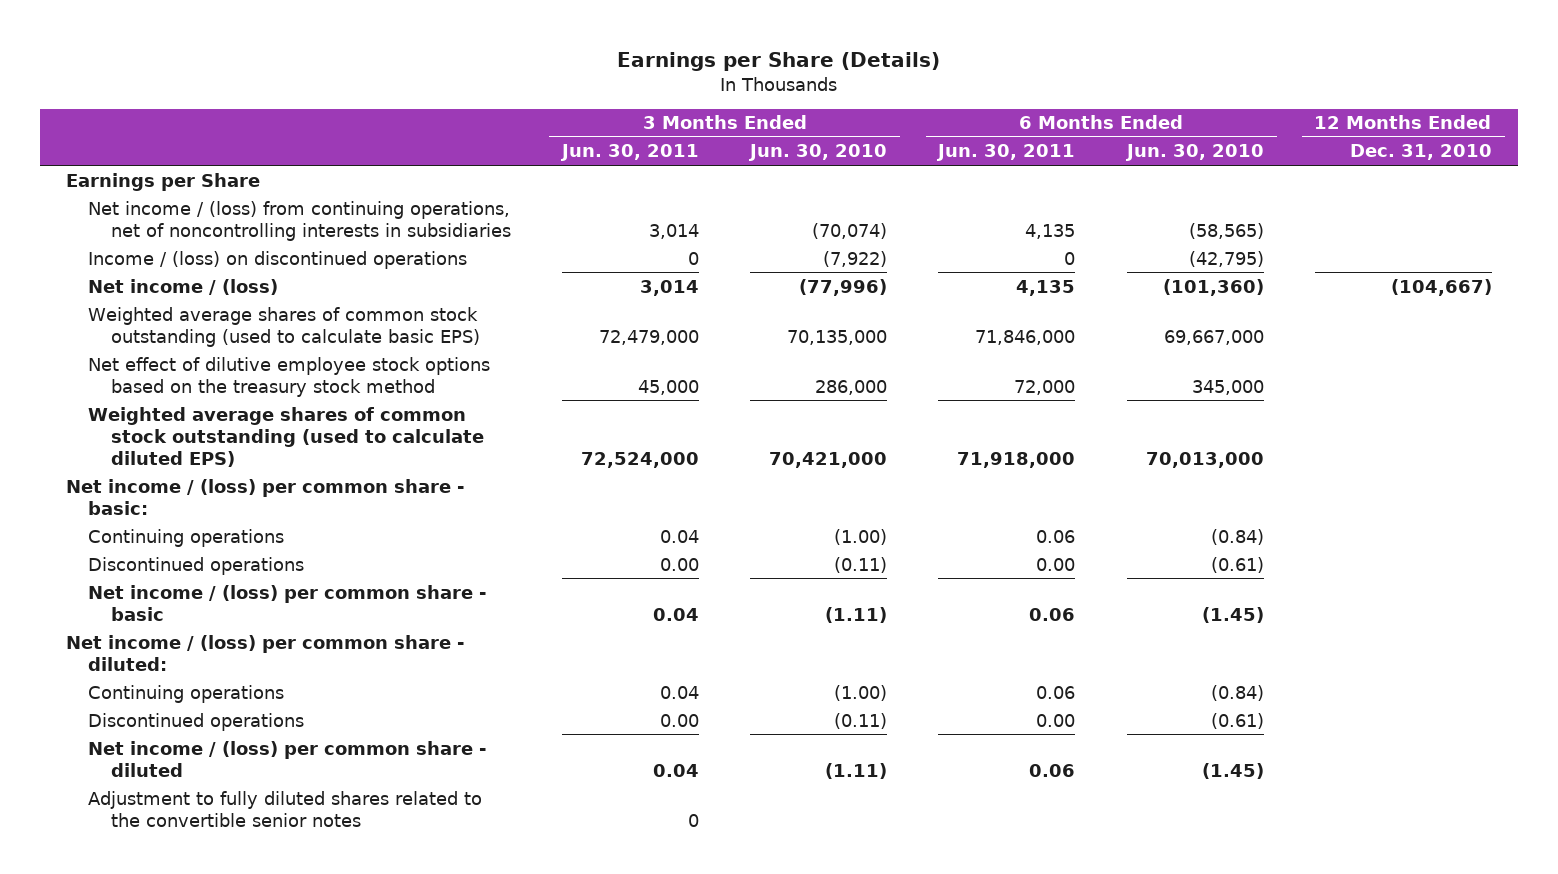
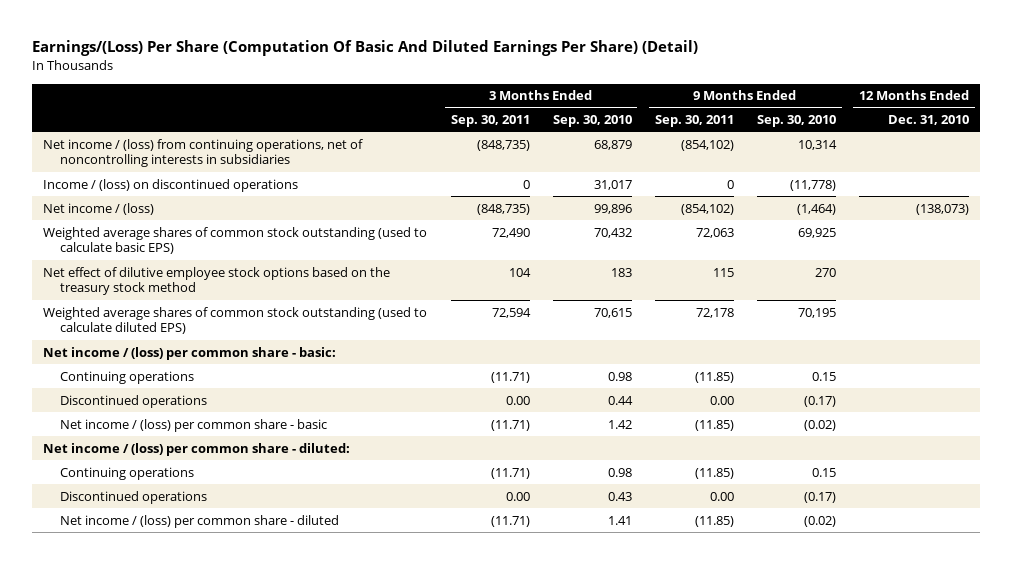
- Earnings per Share (Details)
+ Earnings/(Loss) Per Share (Computation Of Basic And Diluted Earnings Per Share) (Detail)
- | 3 Months Ended Jun. 30, 2011 | 3 Months Ended Jun. 30, 2010 | 6 Months Ended Jun. 30, 2011 | 6 Months Ended Jun. 30, 2010 | 12 Months Ended Dec. 31, 2010
+ | 3 Months Ended Sep. 30, 2011 | 3 Months Ended Sep. 30, 2010 | 9 Months Ended Sep. 30, 2011 | 9 Months Ended Sep. 30, 2010 | 12 Months Ended Dec. 31, 2010
- Earnings per Share
- Net income / (loss) | 3,014 | (77,996) | 4,135 | (101,360) | (104,667)
+ Net income / (loss) | (848,735) | 99,896 | (854,102) | (1,464) | (138,073)
- Adjustment to fully diluted shares related to the convertible senior notes | 0 | | | |

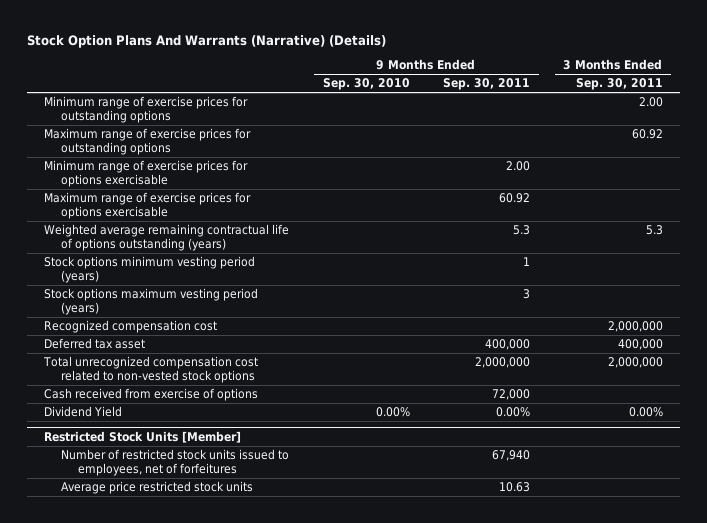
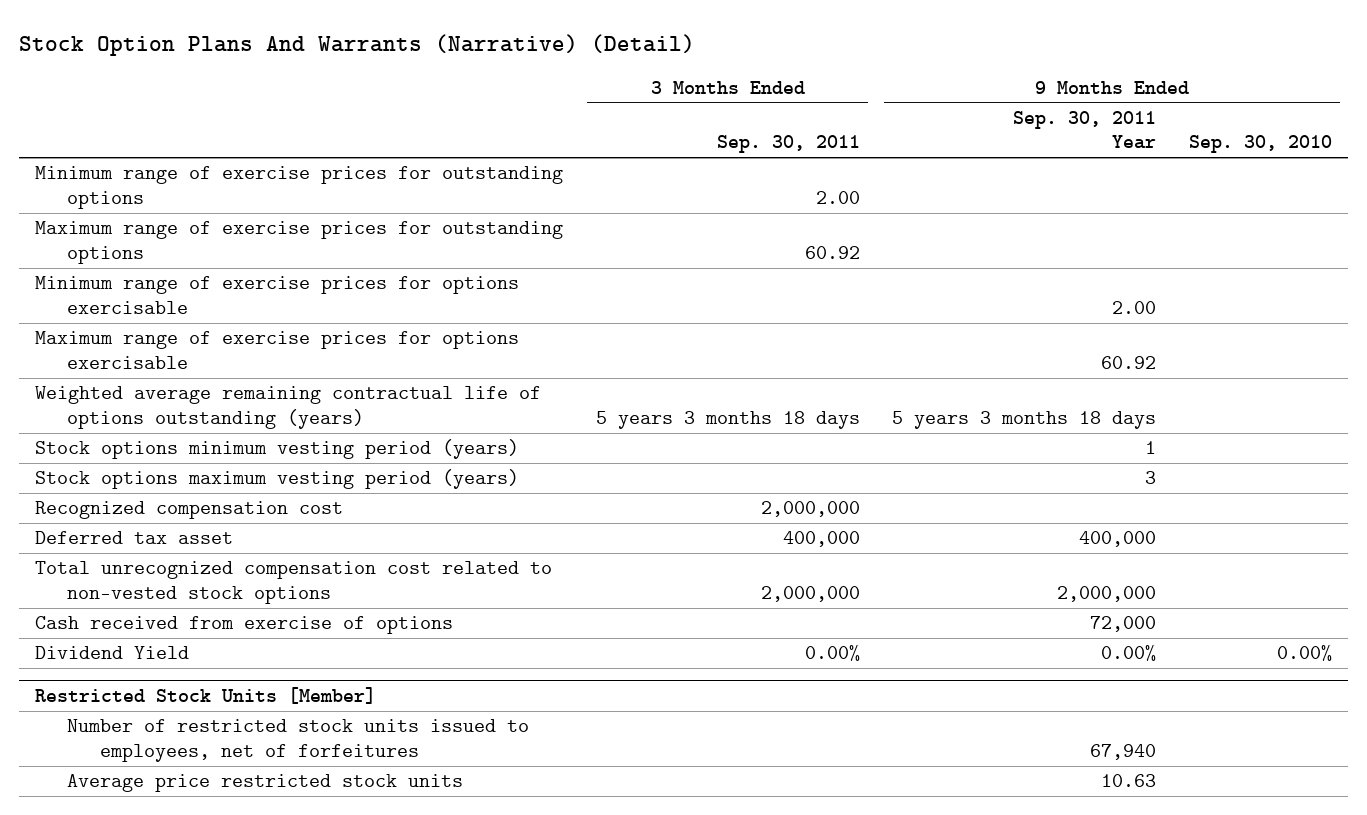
- Stock Option Plans And Warrants (Narrative) (Details)
+ Stock Option Plans And Warrants (Narrative) (Detail)
- | 9 Months Ended Sep. 30, 2010 | 9 Months Ended Sep. 30, 2011 | 3 Months Ended Sep. 30, 2011
+ | 3 Months Ended Sep. 30, 2011 | 9 Months Ended Sep. 30, 2011 Year | 9 Months Ended Sep. 30, 2010
- Weighted average remaining contractual life of options outstanding (years) | | 5.3 | 5.3
+ Weighted average remaining contractual life of options outstanding (years) | 5 years 3 months 18 days | 5 years 3 months 18 days |

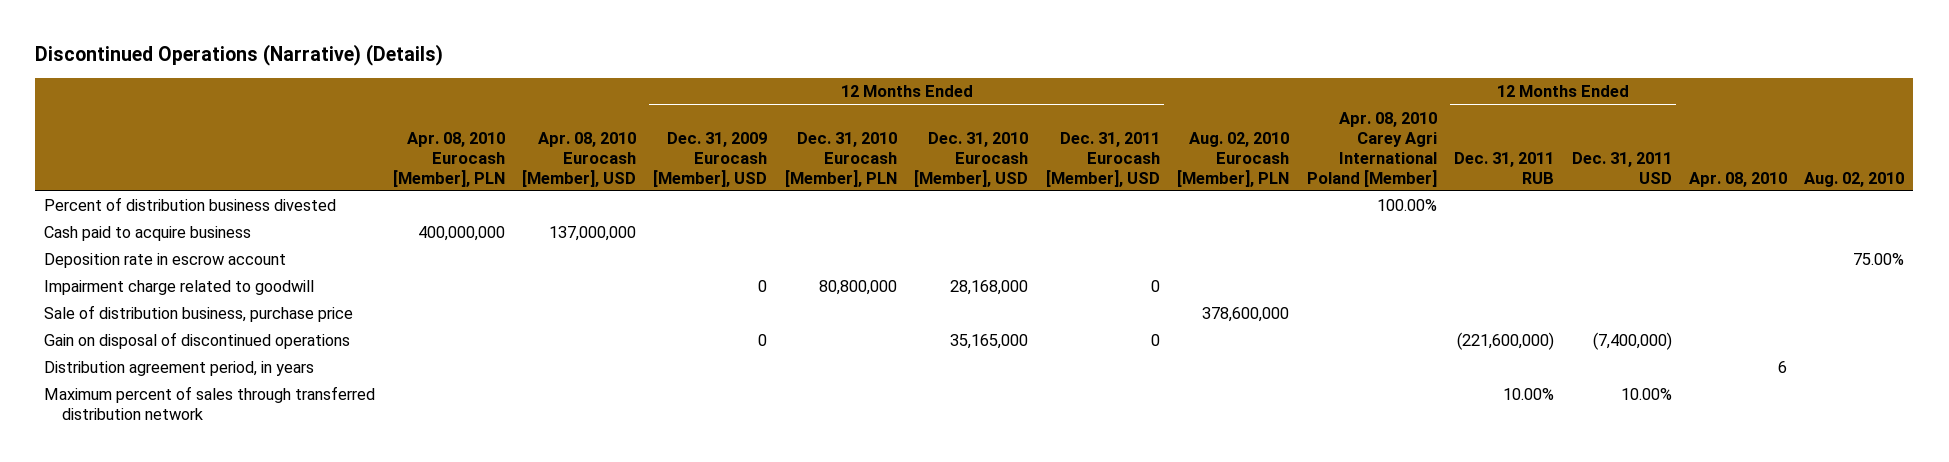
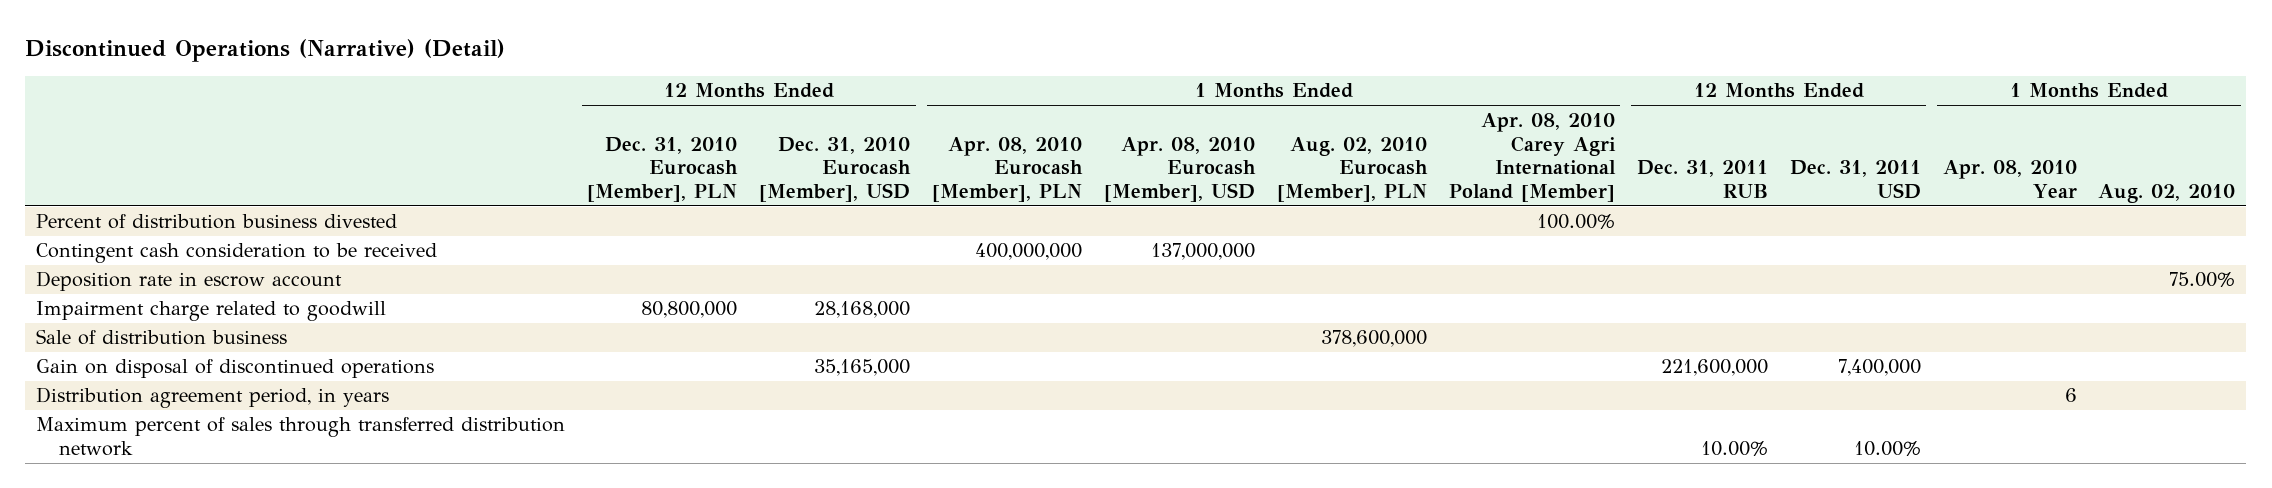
- Discontinued Operations (Narrative) (Details)
+ Discontinued Operations (Narrative) (Detail)
- | Apr. 08, 2010 Eurocash [Member], PLN | Apr. 08, 2010 Eurocash [Member], USD | 12 Months Ended Dec. 31, 2009 Eurocash [Member], USD | 12 Months Ended Dec. 31, 2010 Eurocash [Member], PLN | 12 Months Ended Dec. 31, 2010 Eurocash [Member], USD | 12 Months Ended Dec. 31, 2011 Eurocash [Member], USD | Aug. 02, 2010 Eurocash [Member], PLN | Apr. 08, 2010 Carey Agri International Poland [Member] | 12 Months Ended Dec. 31, 2011 RUB | 12 Months Ended Dec. 31, 2011 USD | Apr. 08, 2010 | Aug. 02, 2010
+ | 12 Months Ended Dec. 31, 2010 Eurocash [Member], PLN | 12 Months Ended Dec. 31, 2010 Eurocash [Member], USD | 1 Months Ended Apr. 08, 2010 Eurocash [Member], PLN | 1 Months Ended Apr. 08, 2010 Eurocash [Member], USD | 1 Months Ended Aug. 02, 2010 Eurocash [Member], PLN | 1 Months Ended Apr. 08, 2010 Carey Agri International Poland [Member] | 12 Months Ended Dec. 31, 2011 RUB | 12 Months Ended Dec. 31, 2011 USD | 1 Months Ended Apr. 08, 2010 Year | 1 Months Ended Aug. 02, 2010
- Cash paid to acquire business | 400,000,000 | 137,000,000 | | | | | | | | | |
+ Contingent cash consideration to be received | | | 400,000,000 | 137,000,000 | | | | | |
- Sale of distribution business, purchase price | | | | | | | 378,600,000 | | | | |
- Gain on disposal of discontinued operations | | | 0 | | 35,165,000 | 0 | | | (221,600,000) | (7,400,000) | |
+ Sale of distribution business | | | | | 378,600,000 | | | | |
+ Gain on disposal of discontinued operations | | 35,165,000 | | | | | 221,600,000 | 7,400,000 | |

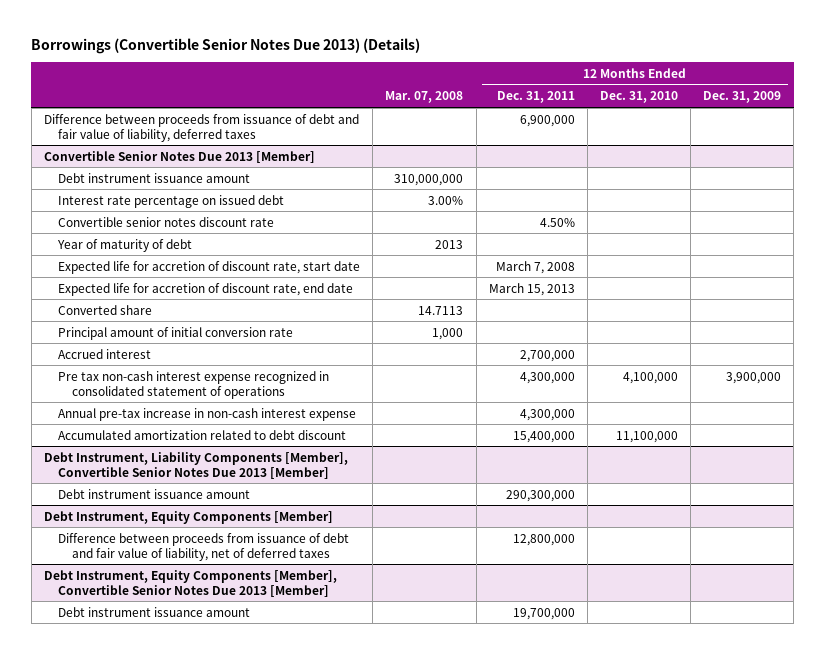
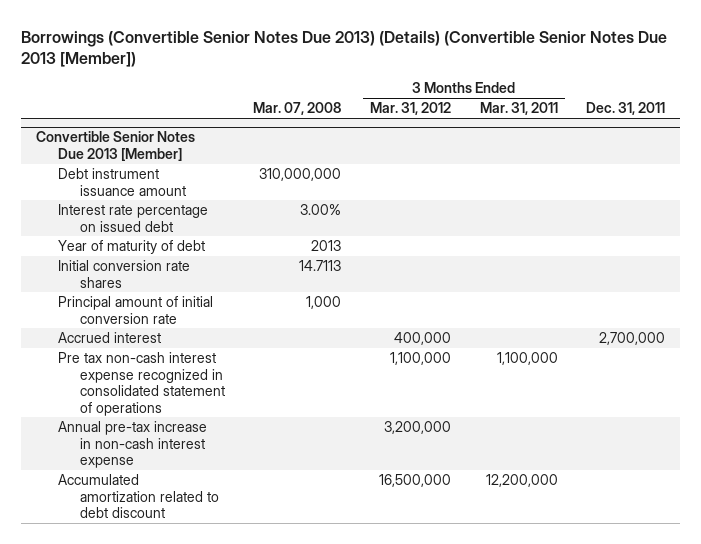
- Borrowings (Convertible Senior Notes Due 2013) (Details)
+ Borrowings (Convertible Senior Notes Due 2013) (Details) (Convertible Senior Notes Due 2013 [Member])
- | Mar. 07, 2008 | 12 Months Ended Dec. 31, 2011 | 12 Months Ended Dec. 31, 2010 | 12 Months Ended Dec. 31, 2009
+ | Mar. 07, 2008 | 3 Months Ended Mar. 31, 2012 | 3 Months Ended Mar. 31, 2011 | Dec. 31, 2011
- Difference between proceeds from issuance of debt and fair value of liability, deferred taxes | | 6,900,000 | |
@ Convertible Senior Notes Due 2013 [Member]
- Convertible senior notes discount rate | | 4.50% | |
- Expected life for accretion of discount rate, start date | | March 7, 2008 | |
- Expected life for accretion of discount rate, end date | | March 15, 2013 | |
- Converted share | 14.7113 | | |
+ Initial conversion rate shares | 14.7113 | | |
- Debt Instrument, Liability Components [Member], Convertible Senior Notes Due 2013 [Member]
- Debt instrument issuance amount | | 290,300,000 | |
- Debt Instrument, Equity Components [Member]
- Difference between proceeds from issuance of debt and fair value of liability, net of deferred taxes | | 12,800,000 | |
- Debt Instrument, Equity Components [Member], Convertible Senior Notes Due 2013 [Member]
- Debt instrument issuance amount | | 19,700,000 | |

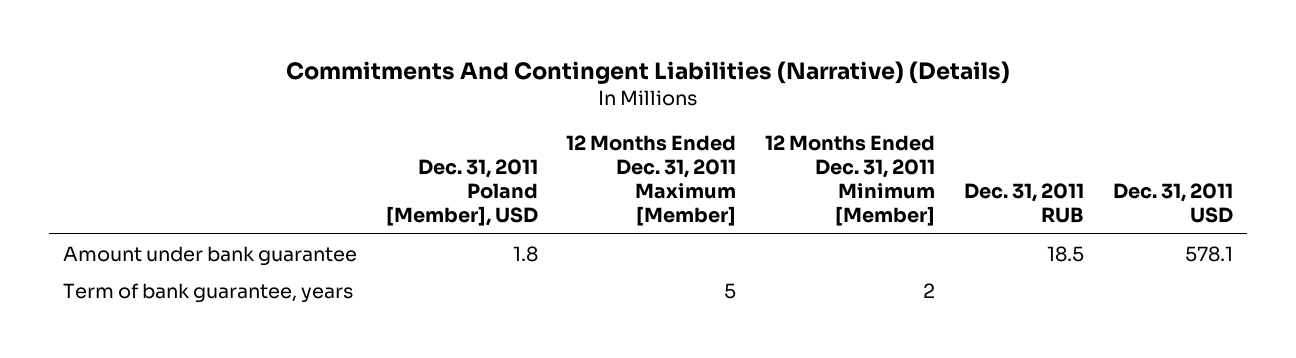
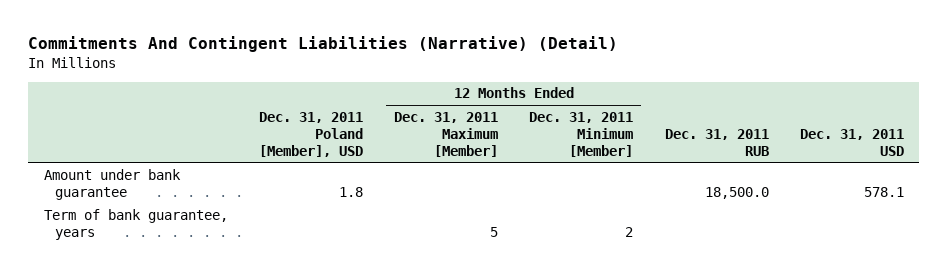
- Commitments And Contingent Liabilities (Narrative) (Details)
+ Commitments And Contingent Liabilities (Narrative) (Detail)
- Amount under bank guarantee | 1.8 | | | 18.5 | 578.1
+ Amount under bank guarantee | 1.8 | | | 18,500.0 | 578.1

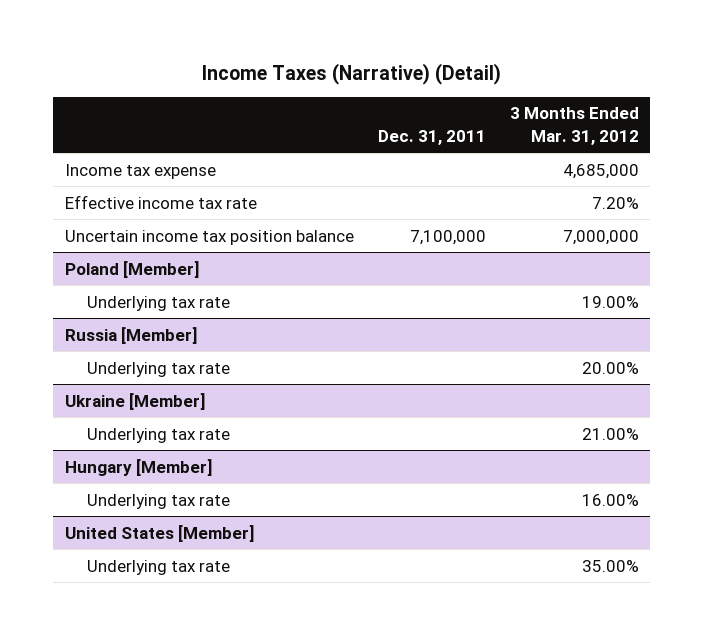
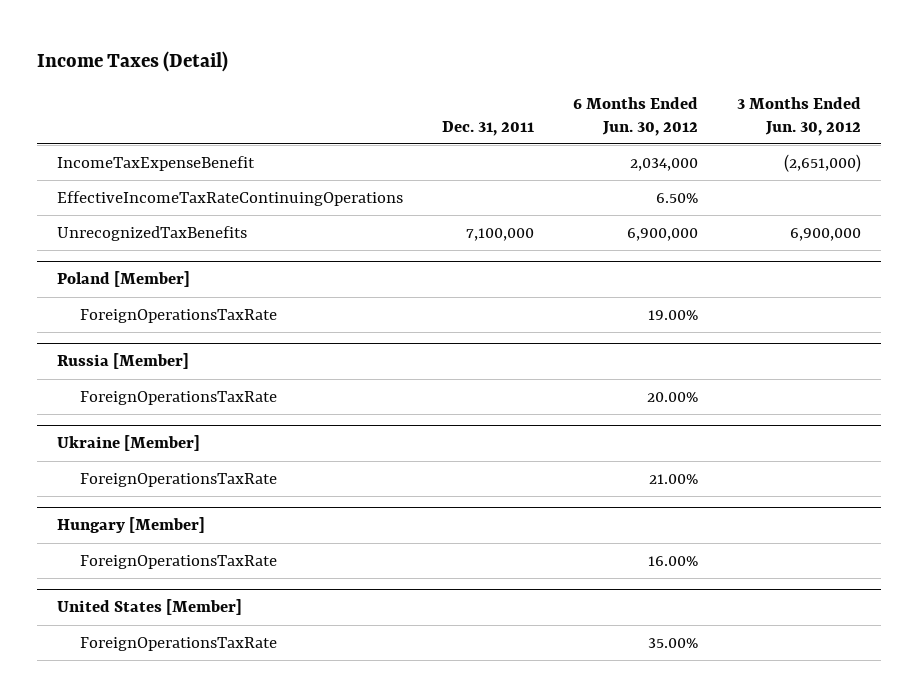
- Income Taxes (Narrative) (Detail)
+ Income Taxes (Detail)
- | Dec. 31, 2011 | 3 Months Ended Mar. 31, 2012
+ | Dec. 31, 2011 | 6 Months Ended Jun. 30, 2012 | 3 Months Ended Jun. 30, 2012
- Income tax expense | | 4,685,000
- Effective income tax rate | | 7.20%
- Uncertain income tax position balance | 7,100,000 | 7,000,000
+ IncomeTaxExpenseBenefit | | 2,034,000 | (2,651,000)
+ EffectiveIncomeTaxRateContinuingOperations | | 6.50% |
+ UnrecognizedTaxBenefits | 7,100,000 | 6,900,000 | 6,900,000
@ Poland [Member]
- Underlying tax rate | | 19.00%
+ ForeignOperationsTaxRate | | 19.00% |
@ Russia [Member]
- Underlying tax rate | | 20.00%
+ ForeignOperationsTaxRate | | 20.00% |
@ Ukraine [Member]
- Underlying tax rate | | 21.00%
+ ForeignOperationsTaxRate | | 21.00% |
@ Hungary [Member]
- Underlying tax rate | | 16.00%
+ ForeignOperationsTaxRate | | 16.00% |
@ United States [Member]
- Underlying tax rate | | 35.00%
+ ForeignOperationsTaxRate | | 35.00% |

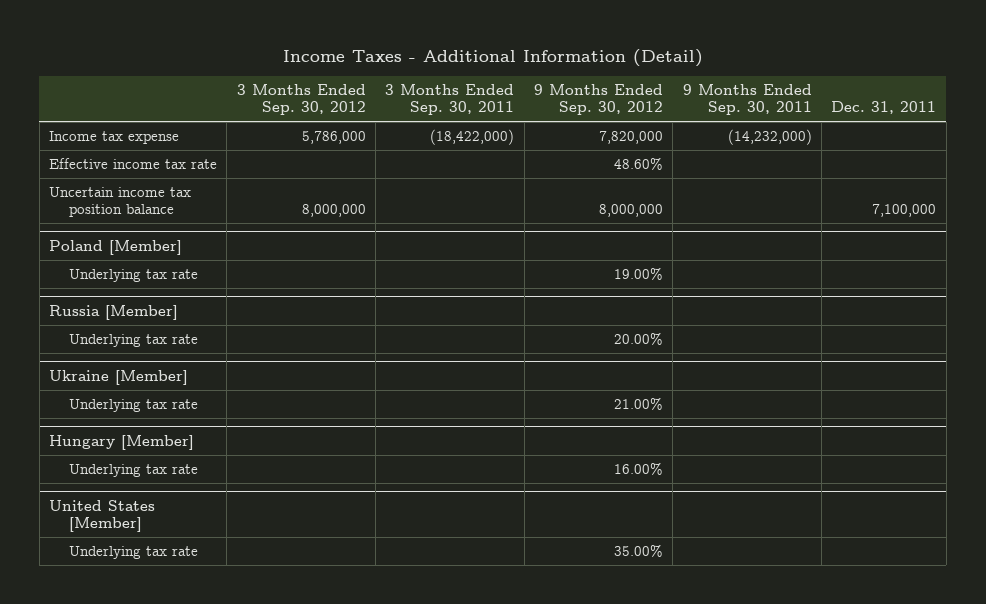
- Income Taxes (Detail)
+ Income Taxes - Additional Information (Detail)
- | Dec. 31, 2011 | 6 Months Ended Jun. 30, 2012 | 3 Months Ended Jun. 30, 2012
+ | 3 Months Ended Sep. 30, 2012 | 3 Months Ended Sep. 30, 2011 | 9 Months Ended Sep. 30, 2012 | 9 Months Ended Sep. 30, 2011 | Dec. 31, 2011
- IncomeTaxExpenseBenefit | | 2,034,000 | (2,651,000)
- EffectiveIncomeTaxRateContinuingOperations | | 6.50% |
- UnrecognizedTaxBenefits | 7,100,000 | 6,900,000 | 6,900,000
+ Income tax expense | 5,786,000 | (18,422,000) | 7,820,000 | (14,232,000) |
+ Effective income tax rate | | | 48.60% | |
+ Uncertain income tax position balance | 8,000,000 | | 8,000,000 | | 7,100,000
@ Poland [Member]
- ForeignOperationsTaxRate | | 19.00% |
+ Underlying tax rate | | | 19.00% | |
@ Russia [Member]
- ForeignOperationsTaxRate | | 20.00% |
+ Underlying tax rate | | | 20.00% | |
@ Ukraine [Member]
- ForeignOperationsTaxRate | | 21.00% |
+ Underlying tax rate | | | 21.00% | |
@ Hungary [Member]
- ForeignOperationsTaxRate | | 16.00% |
+ Underlying tax rate | | | 16.00% | |
@ United States [Member]
- ForeignOperationsTaxRate | | 35.00% |
+ Underlying tax rate | | | 35.00% | |

